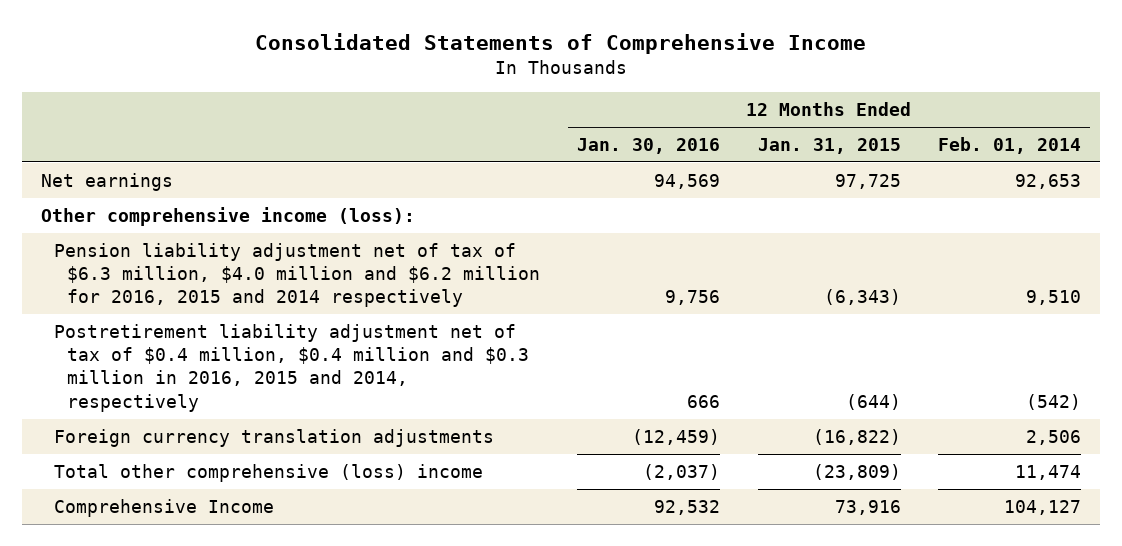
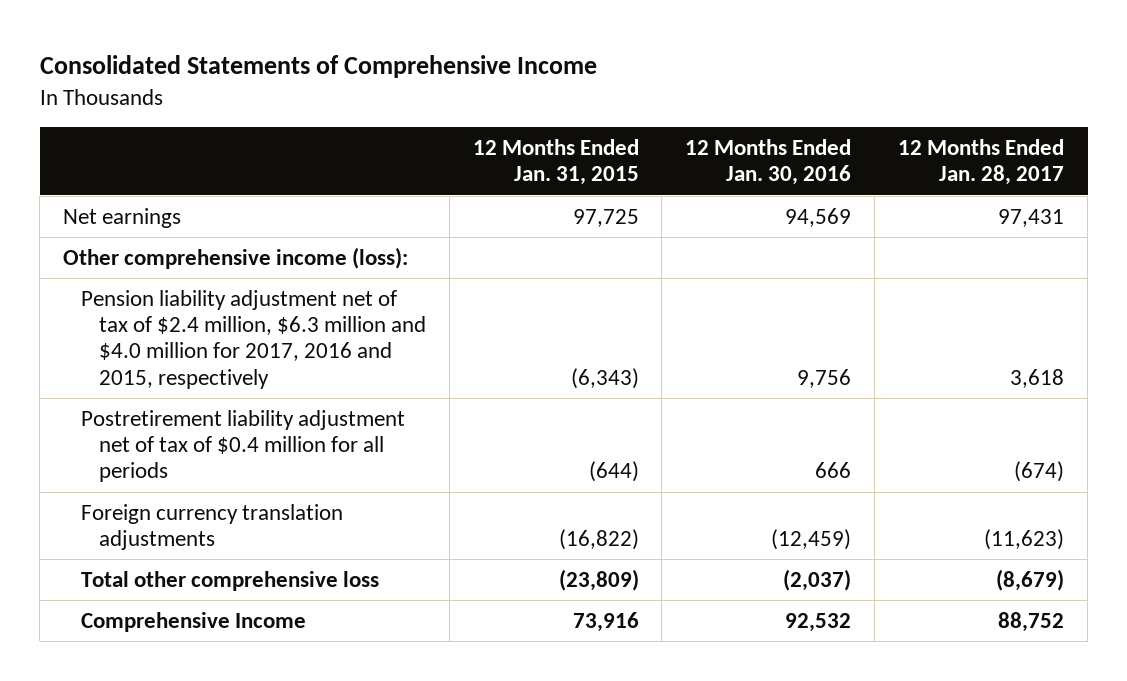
- | 12 Months Ended Jan. 30, 2016 | 12 Months Ended Jan. 31, 2015 | 12 Months Ended Feb. 01, 2014
+ | 12 Months Ended Jan. 31, 2015 | 12 Months Ended Jan. 30, 2016 | 12 Months Ended Jan. 28, 2017
- Pension liability adjustment net of tax of $6.3 million, $4.0 million and $6.2 million for 2016, 2015 and 2014 respectively | 9,756 | (6,343) | 9,510
- Postretirement liability adjustment net of tax of $0.4 million, $0.4 million and $0.3 million in 2016, 2015 and 2014, respectively | 666 | (644) | (542)
+ Pension liability adjustment net of tax of $2.4 million, $6.3 million and $4.0 million for 2017, 2016 and 2015, respectively | (6,343) | 9,756 | 3,618
+ Postretirement liability adjustment net of tax of $0.4 million for all periods | (644) | 666 | (674)
- Total other comprehensive (loss) income | (2,037) | (23,809) | 11,474
+ Total other comprehensive loss | (23,809) | (2,037) | (8,679)

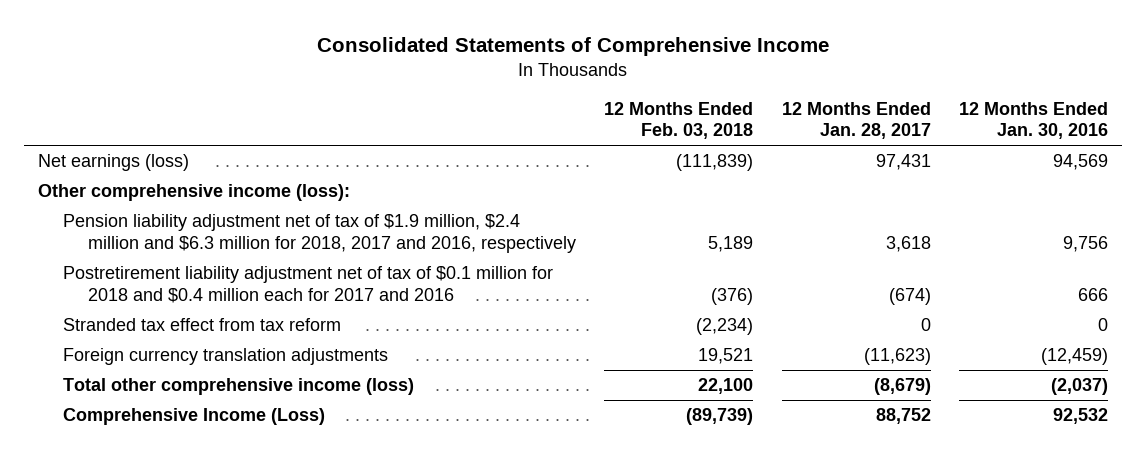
- | 12 Months Ended Jan. 31, 2015 | 12 Months Ended Jan. 30, 2016 | 12 Months Ended Jan. 28, 2017
+ | 12 Months Ended Feb. 03, 2018 | 12 Months Ended Jan. 28, 2017 | 12 Months Ended Jan. 30, 2016
- Net earnings | 97,725 | 94,569 | 97,431
+ Net earnings (loss) | (111,839) | 97,431 | 94,569
- Pension liability adjustment net of tax of $2.4 million, $6.3 million and $4.0 million for 2017, 2016 and 2015, respectively | (6,343) | 9,756 | 3,618
- Postretirement liability adjustment net of tax of $0.4 million for all periods | (644) | 666 | (674)
+ Pension liability adjustment net of tax of $1.9 million, $2.4 million and $6.3 million for 2018, 2017 and 2016, respectively | 5,189 | 3,618 | 9,756
+ Postretirement liability adjustment net of tax of $0.1 million for 2018 and $0.4 million each for 2017 and 2016 | (376) | (674) | 666
+ Stranded tax effect from tax reform | (2,234) | 0 | 0
- Total other comprehensive loss | (23,809) | (2,037) | (8,679)
- Comprehensive Income | 73,916 | 92,532 | 88,752
+ Total other comprehensive income (loss) | 22,100 | (8,679) | (2,037)
+ Comprehensive Income (Loss) | (89,739) | 88,752 | 92,532

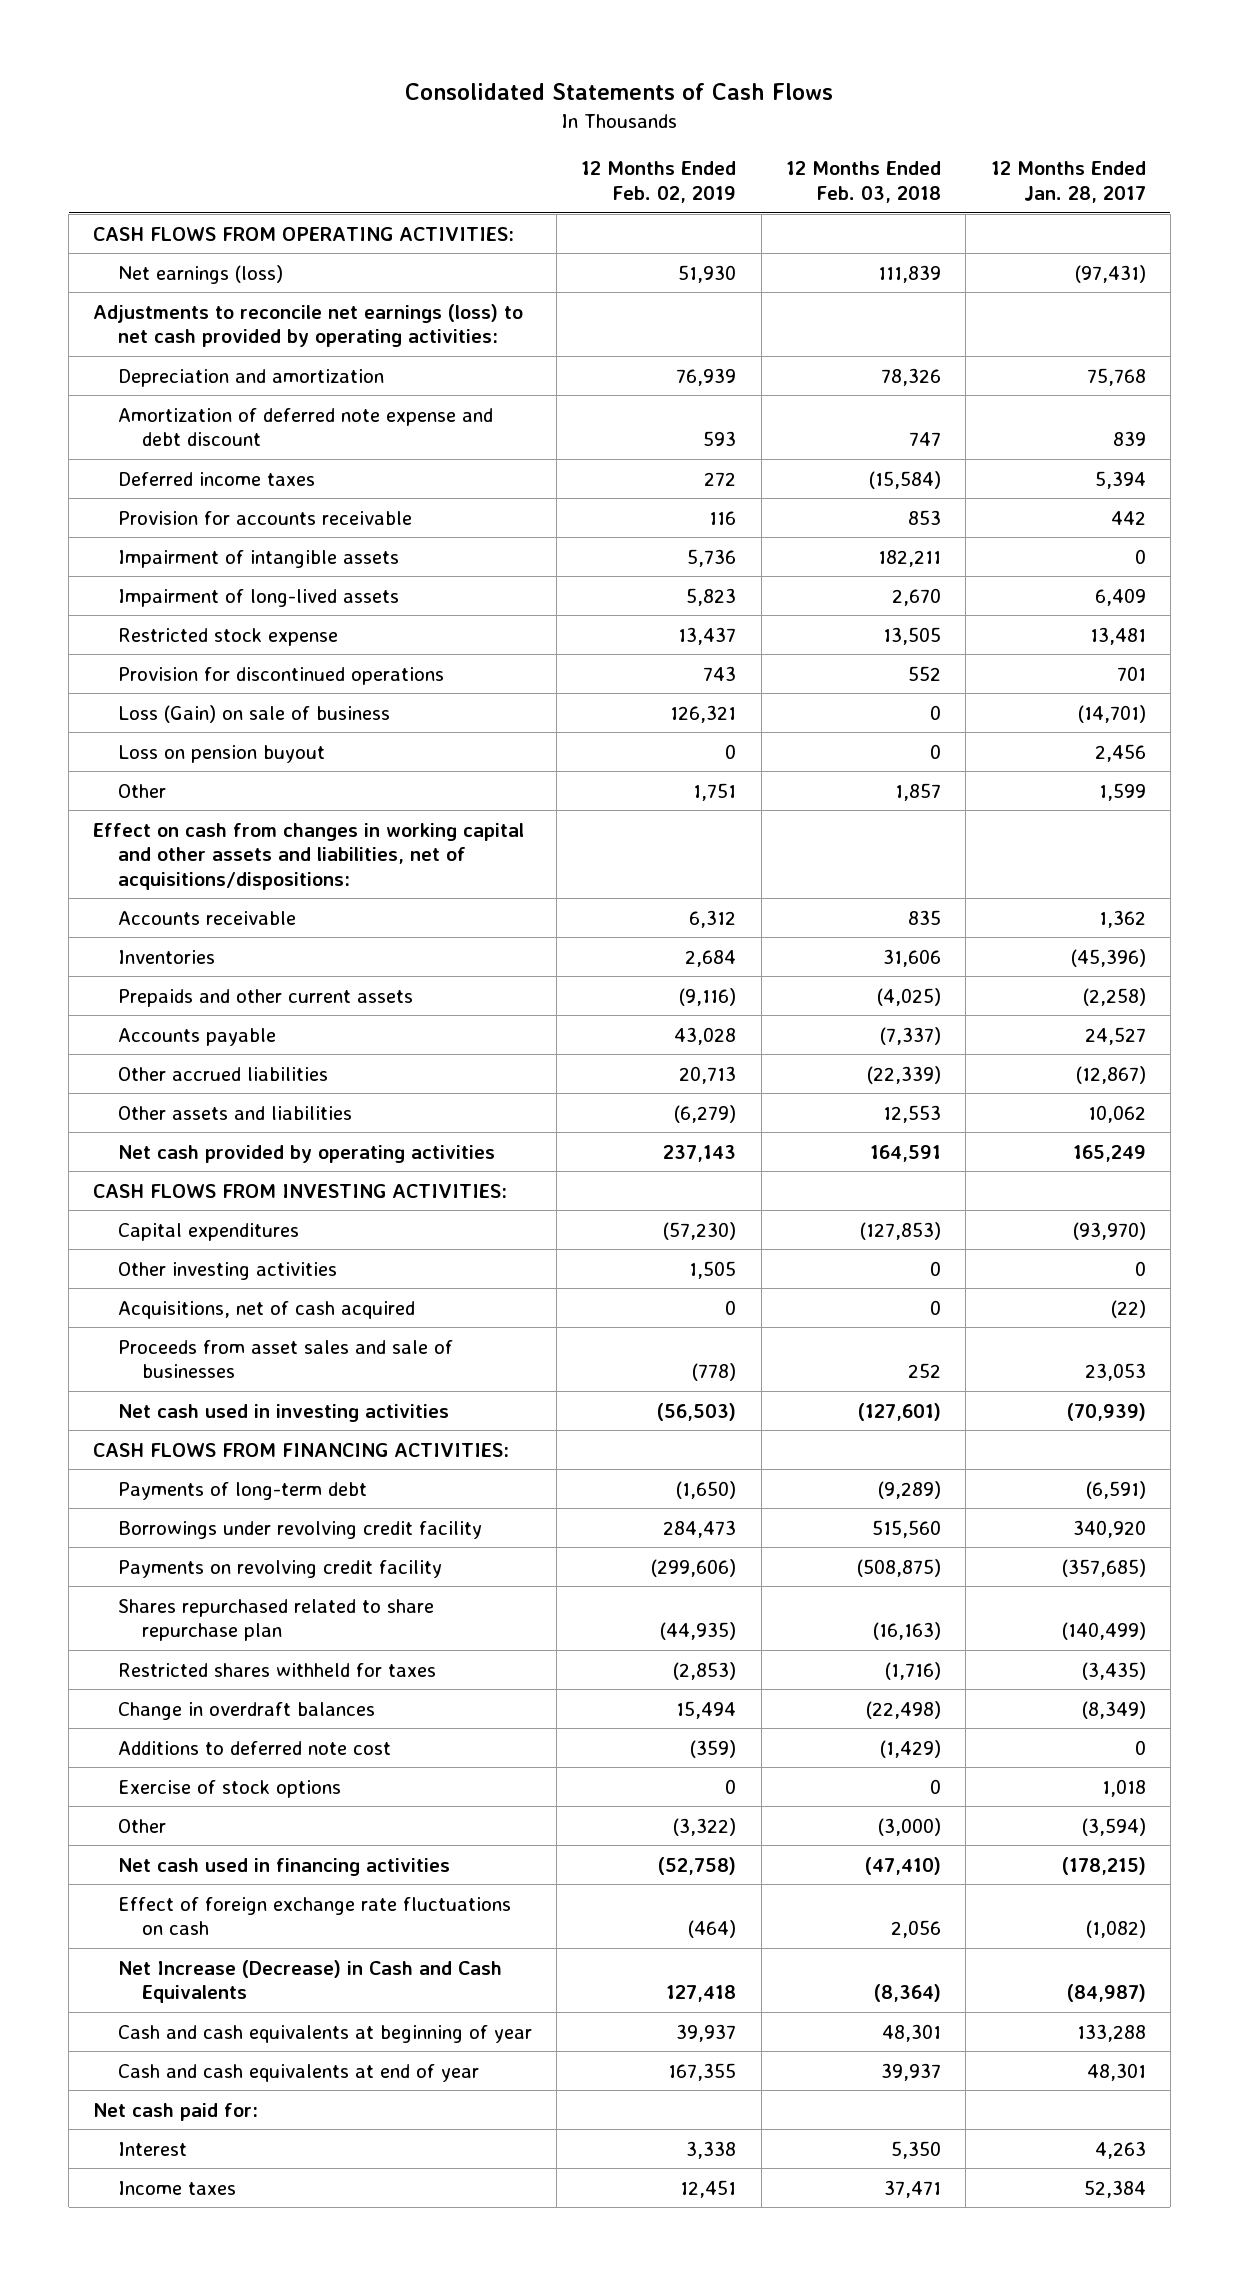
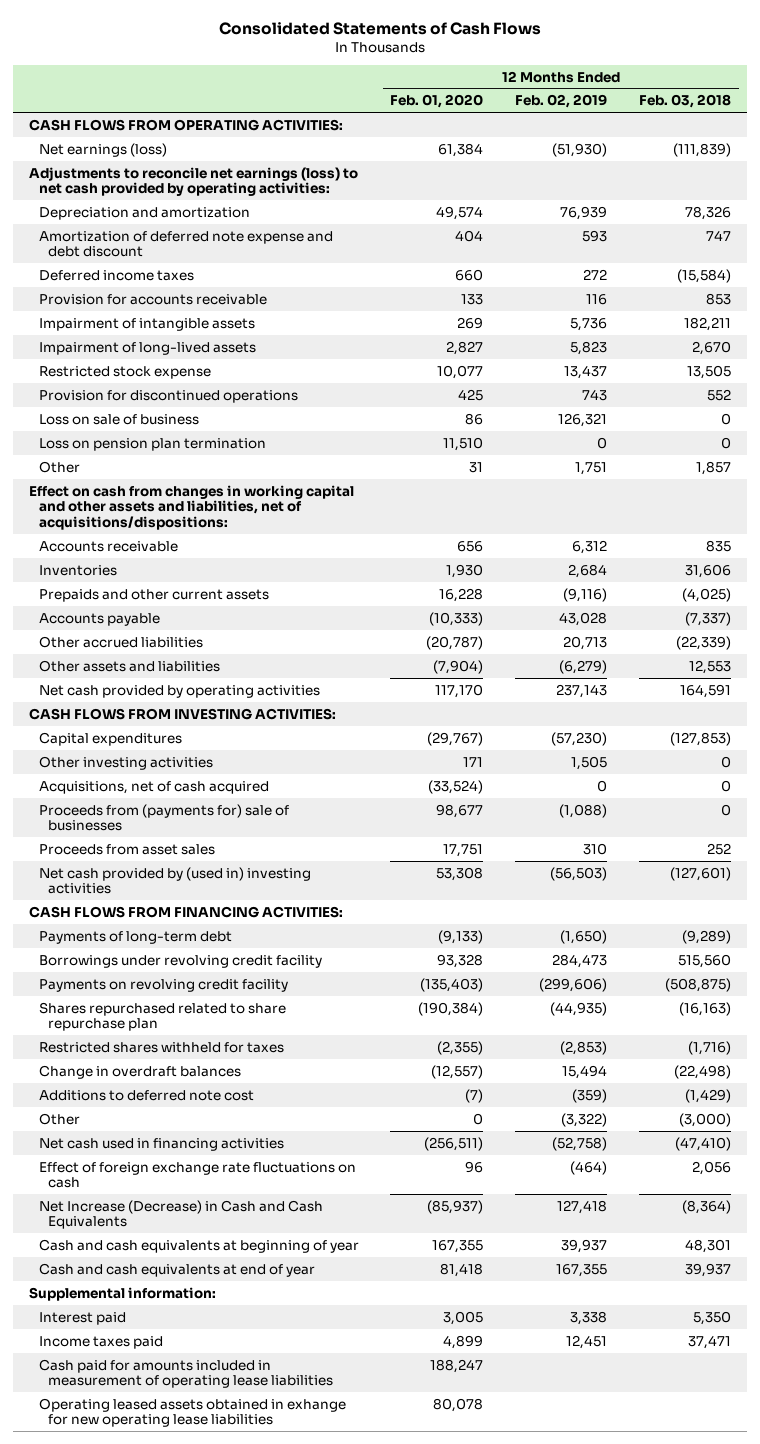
- | 12 Months Ended Feb. 02, 2019 | 12 Months Ended Feb. 03, 2018 | 12 Months Ended Jan. 28, 2017
+ | 12 Months Ended Feb. 01, 2020 | 12 Months Ended Feb. 02, 2019 | 12 Months Ended Feb. 03, 2018
- Net earnings (loss) | 51,930 | 111,839 | (97,431)
+ Net earnings (loss) | 61,384 | (51,930) | (111,839)
- Loss (Gain) on sale of business | 126,321 | 0 | (14,701)
- Loss on pension buyout | 0 | 0 | 2,456
+ Loss on sale of business | 86 | 126,321 | 0
+ Loss on pension plan termination | 11,510 | 0 | 0
- Proceeds from asset sales and sale of businesses | (778) | 252 | 23,053
- Net cash used in investing activities | (56,503) | (127,601) | (70,939)
+ Proceeds from (payments for) sale of businesses | 98,677 | (1,088) | 0
+ Proceeds from asset sales | 17,751 | 310 | 252
+ Net cash provided by (used in) investing activities | 53,308 | (56,503) | (127,601)
- Exercise of stock options | 0 | 0 | 1,018
- Net cash paid for:
- Interest | 3,338 | 5,350 | 4,263
- Income taxes | 12,451 | 37,471 | 52,384
+ Supplemental information:
+ Interest paid | 3,005 | 3,338 | 5,350
+ Income taxes paid | 4,899 | 12,451 | 37,471
+ Cash paid for amounts included in measurement of operating lease liabilities | 188,247 | |
+ Operating leased assets obtained in exhange for new operating lease liabilities | 80,078 | |

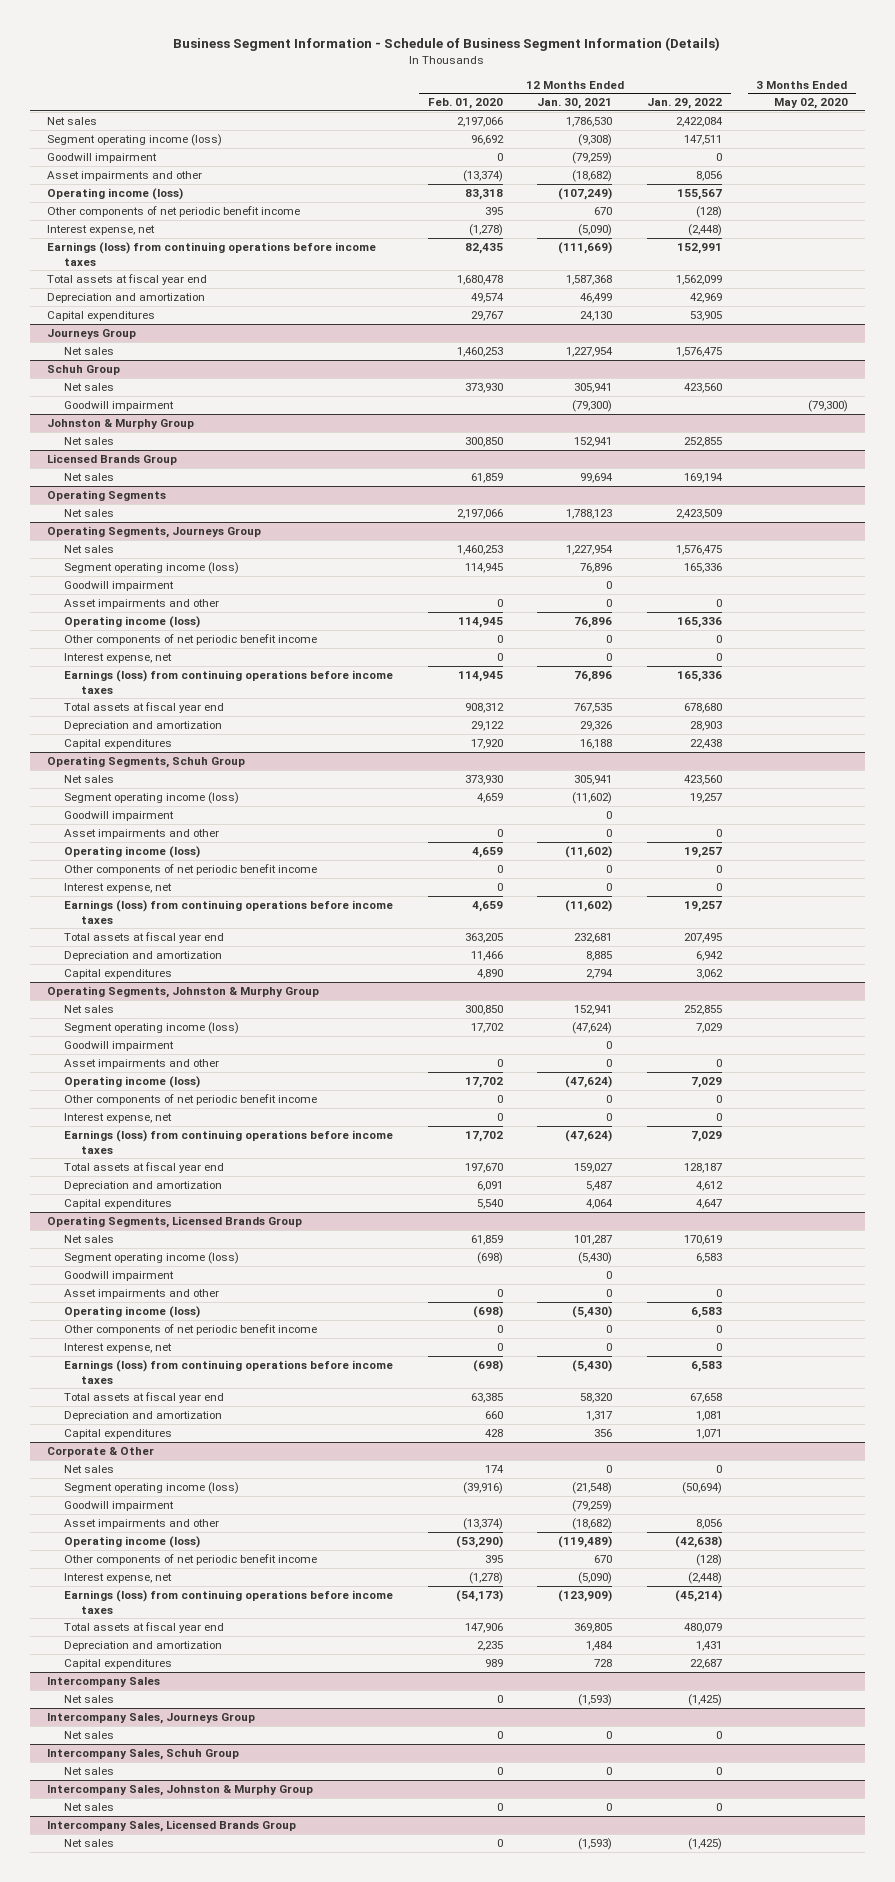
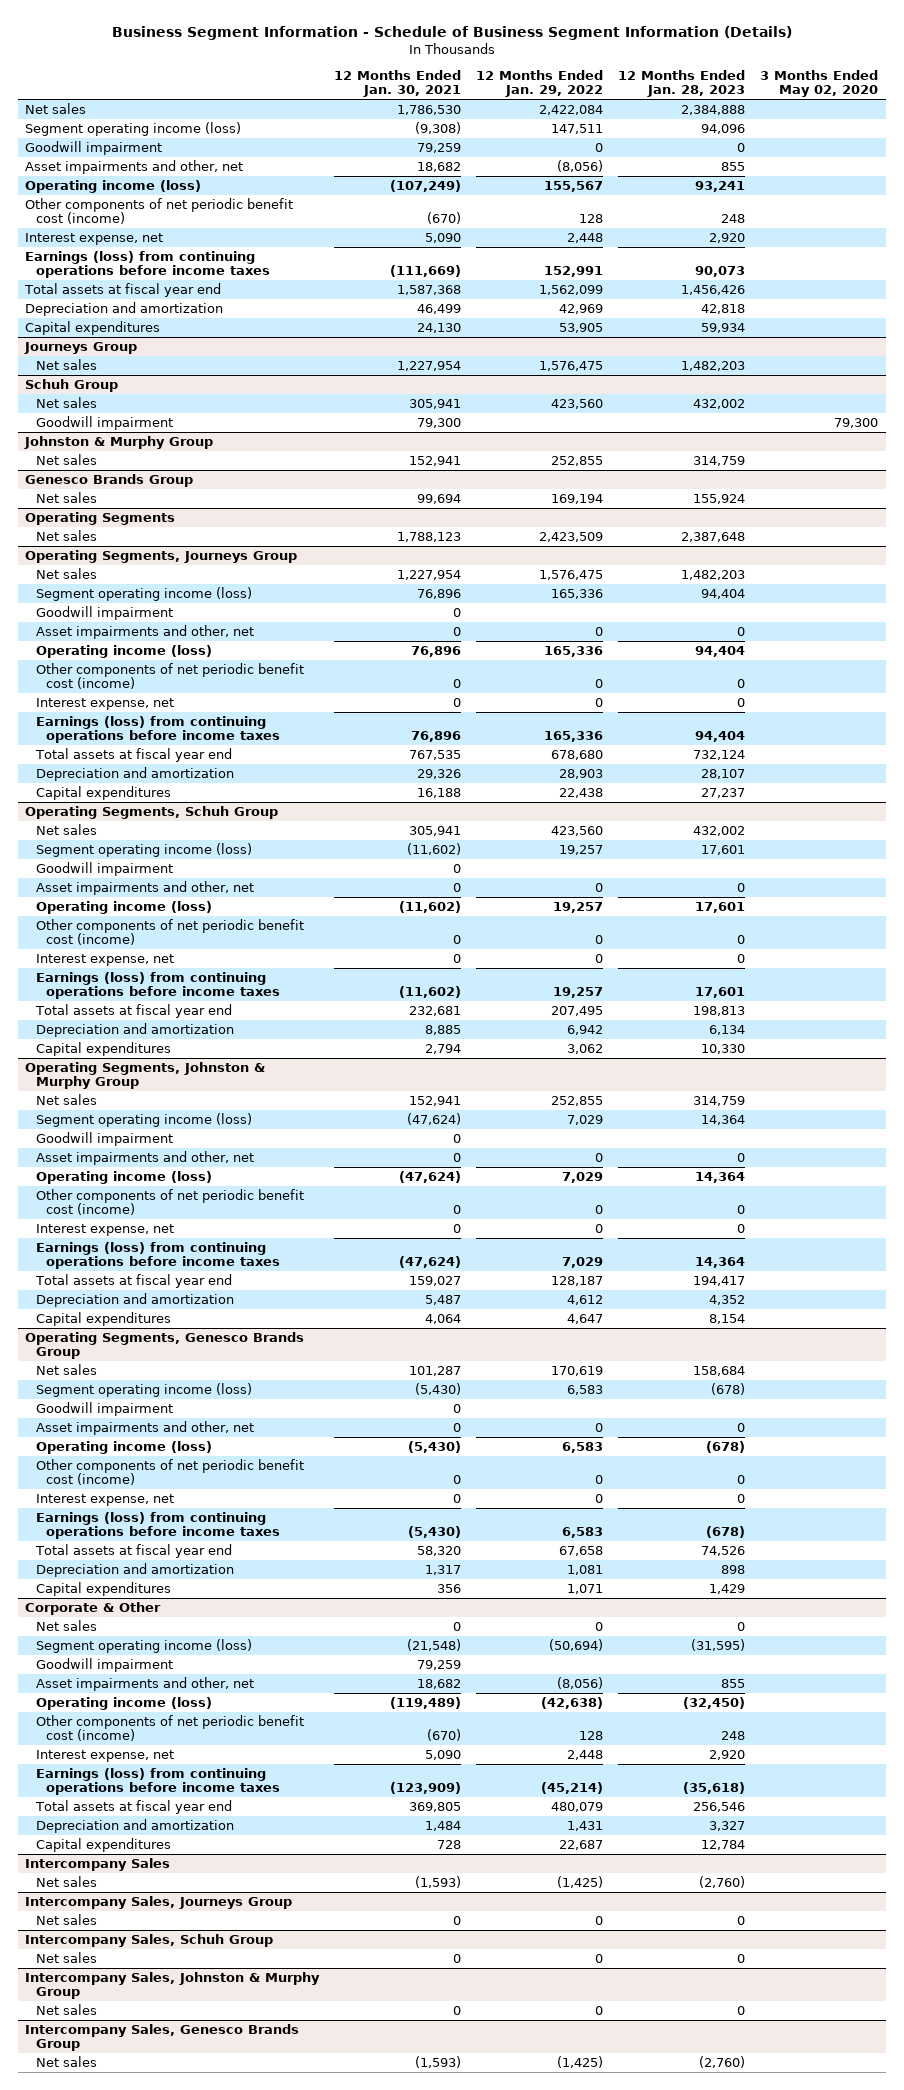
- | 12 Months Ended Feb. 01, 2020 | 12 Months Ended Jan. 30, 2021 | 12 Months Ended Jan. 29, 2022 | 3 Months Ended May 02, 2020
+ | 12 Months Ended Jan. 30, 2021 | 12 Months Ended Jan. 29, 2022 | 12 Months Ended Jan. 28, 2023 | 3 Months Ended May 02, 2020
- Goodwill impairment | 0 | (79,259) | 0 |
- Asset impairments and other | (13,374) | (18,682) | 8,056 |
+ Goodwill impairment | 79,259 | 0 | 0 |
+ Asset impairments and other, net | 18,682 | (8,056) | 855 |
- Other components of net periodic benefit income | 395 | 670 | (128) |
- Interest expense, net | (1,278) | (5,090) | (2,448) |
+ Other components of net periodic benefit cost (income) | (670) | 128 | 248 |
+ Interest expense, net | 5,090 | 2,448 | 2,920 |
@ Schuh Group
- Goodwill impairment | | (79,300) | | (79,300)
+ Goodwill impairment | 79,300 | | | 79,300
- Licensed Brands Group
+ Genesco Brands Group
@ Operating Segments, Journeys Group
- Asset impairments and other | 0 | 0 | 0 |
+ Asset impairments and other, net | 0 | 0 | 0 |
- Other components of net periodic benefit income | 0 | 0 | 0 |
+ Other components of net periodic benefit cost (income) | 0 | 0 | 0 |
@ Operating Segments, Schuh Group
- Asset impairments and other | 0 | 0 | 0 |
+ Asset impairments and other, net | 0 | 0 | 0 |
- Other components of net periodic benefit income | 0 | 0 | 0 |
+ Other components of net periodic benefit cost (income) | 0 | 0 | 0 |
@ Operating Segments, Johnston & Murphy Group
- Asset impairments and other | 0 | 0 | 0 |
+ Asset impairments and other, net | 0 | 0 | 0 |
- Other components of net periodic benefit income | 0 | 0 | 0 |
+ Other components of net periodic benefit cost (income) | 0 | 0 | 0 |
- Operating Segments, Licensed Brands Group
+ Operating Segments, Genesco Brands Group
- Asset impairments and other | 0 | 0 | 0 |
+ Asset impairments and other, net | 0 | 0 | 0 |
- Other components of net periodic benefit income | 0 | 0 | 0 |
+ Other components of net periodic benefit cost (income) | 0 | 0 | 0 |
@ Corporate & Other
- Goodwill impairment | | (79,259) | |
- Asset impairments and other | (13,374) | (18,682) | 8,056 |
+ Goodwill impairment | 79,259 | | |
+ Asset impairments and other, net | 18,682 | (8,056) | 855 |
- Other components of net periodic benefit income | 395 | 670 | (128) |
- Interest expense, net | (1,278) | (5,090) | (2,448) |
+ Other components of net periodic benefit cost (income) | (670) | 128 | 248 |
+ Interest expense, net | 5,090 | 2,448 | 2,920 |
- Intercompany Sales, Licensed Brands Group
+ Intercompany Sales, Genesco Brands Group

